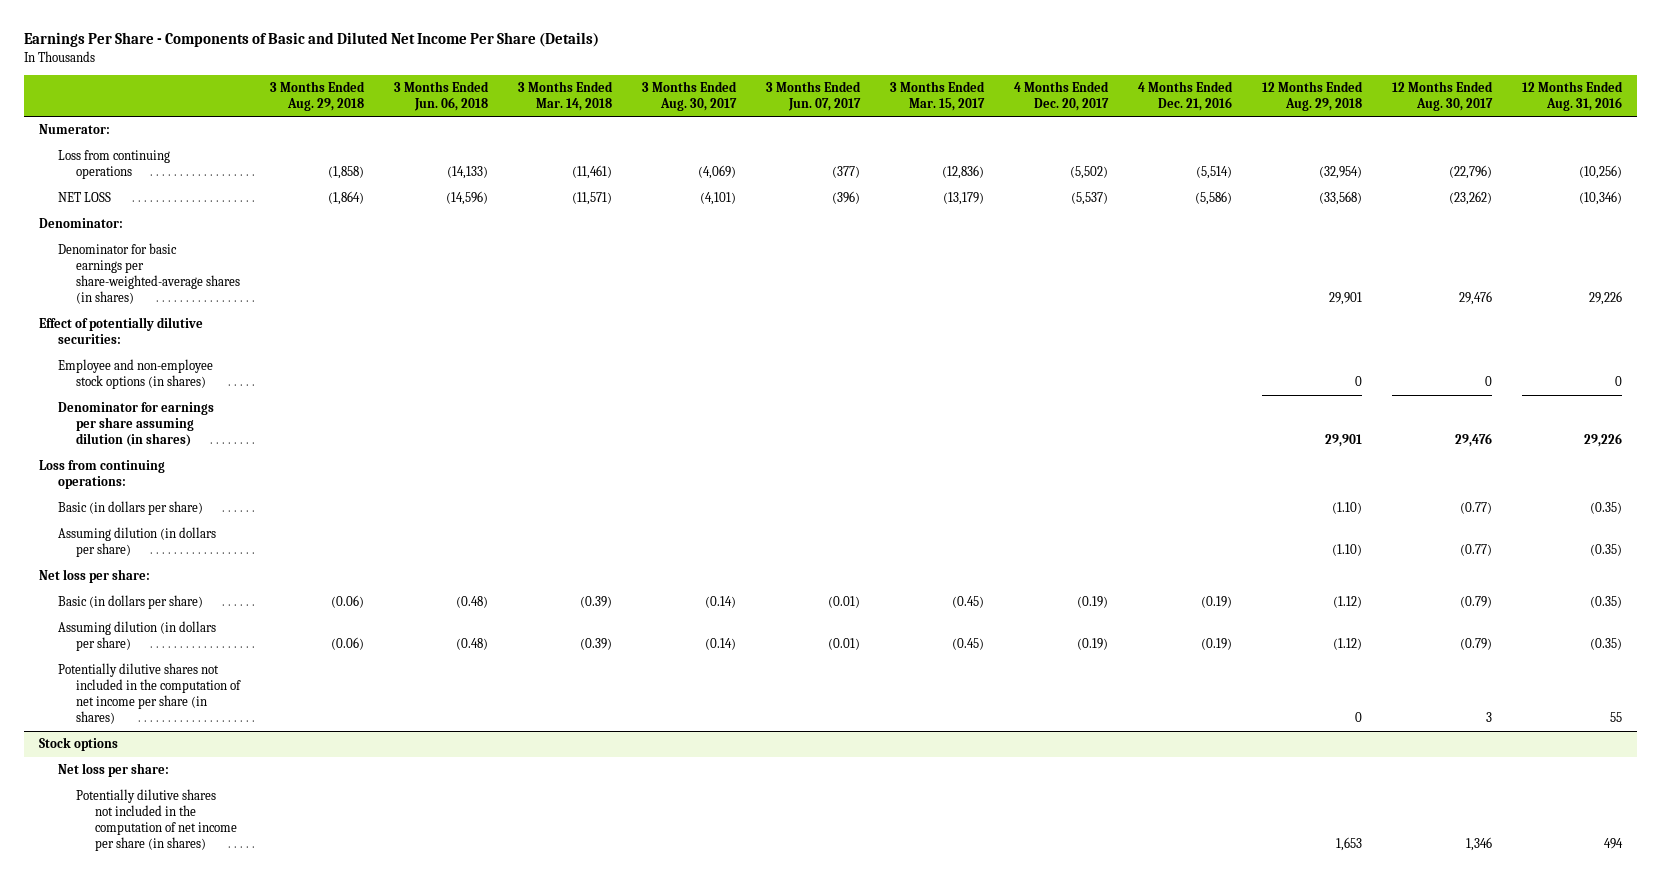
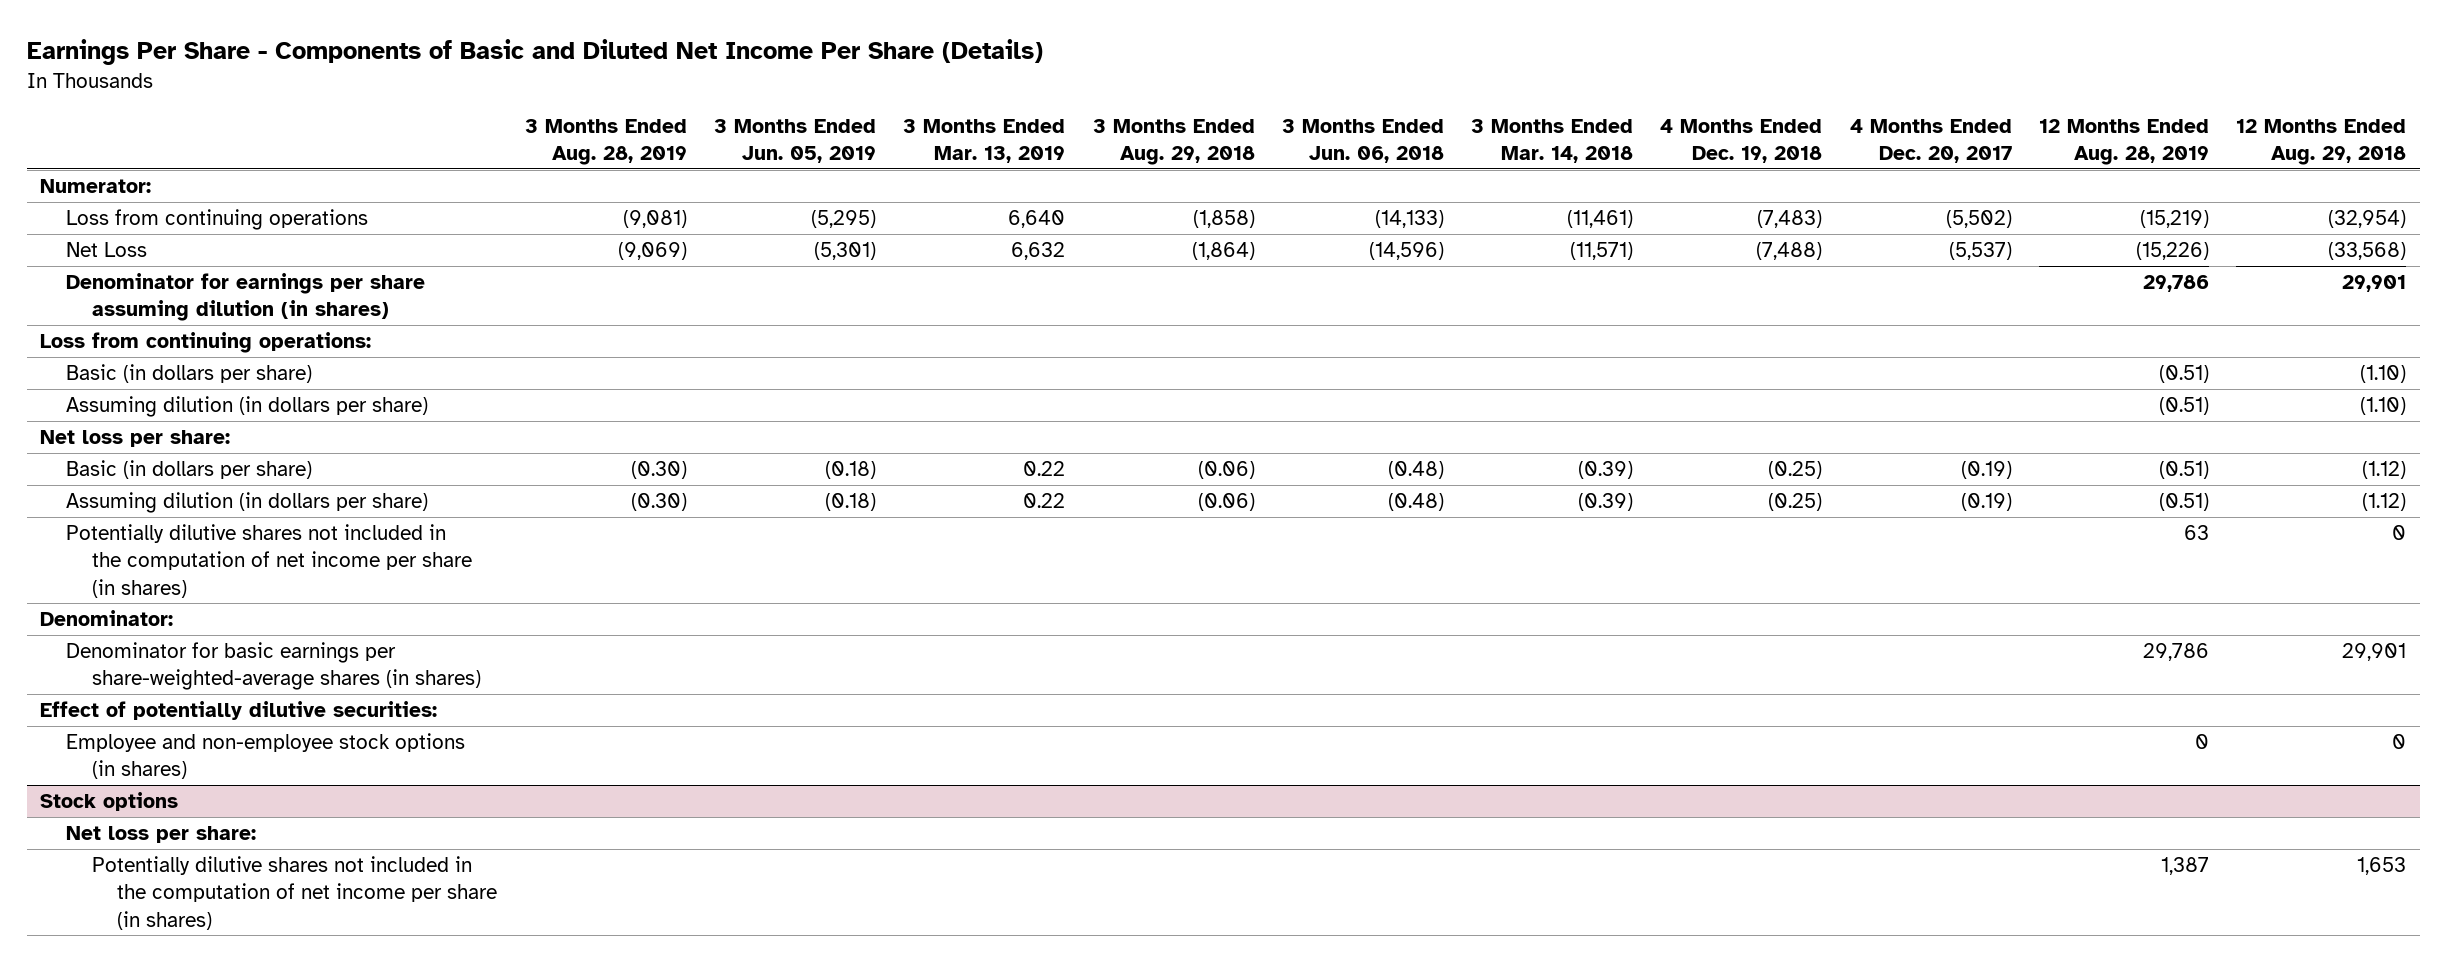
- | 3 Months Ended Aug. 29, 2018 | 3 Months Ended Jun. 06, 2018 | 3 Months Ended Mar. 14, 2018 | 3 Months Ended Aug. 30, 2017 | 3 Months Ended Jun. 07, 2017 | 3 Months Ended Mar. 15, 2017 | 4 Months Ended Dec. 20, 2017 | 4 Months Ended Dec. 21, 2016 | 12 Months Ended Aug. 29, 2018 | 12 Months Ended Aug. 30, 2017 | 12 Months Ended Aug. 31, 2016
+ | 3 Months Ended Aug. 28, 2019 | 3 Months Ended Jun. 05, 2019 | 3 Months Ended Mar. 13, 2019 | 3 Months Ended Aug. 29, 2018 | 3 Months Ended Jun. 06, 2018 | 3 Months Ended Mar. 14, 2018 | 4 Months Ended Dec. 19, 2018 | 4 Months Ended Dec. 20, 2017 | 12 Months Ended Aug. 28, 2019 | 12 Months Ended Aug. 29, 2018
- NET LOSS | (1,864) | (14,596) | (11,571) | (4,101) | (396) | (13,179) | (5,537) | (5,586) | (33,568) | (23,262) | (10,346)
+ Net Loss | (9,069) | (5,301) | 6,632 | (1,864) | (14,596) | (11,571) | (7,488) | (5,537) | (15,226) | (33,568)
moved down: Denominator:
moved down: Denominator for basic earnings per share-weighted-average shares (in shares) | | | | | | | | | 29,786 | 29,901
moved down: Effect of potentially dilutive securities:
moved down: Employee and non-employee stock options (in shares) | | | | | | | | | 0 | 0

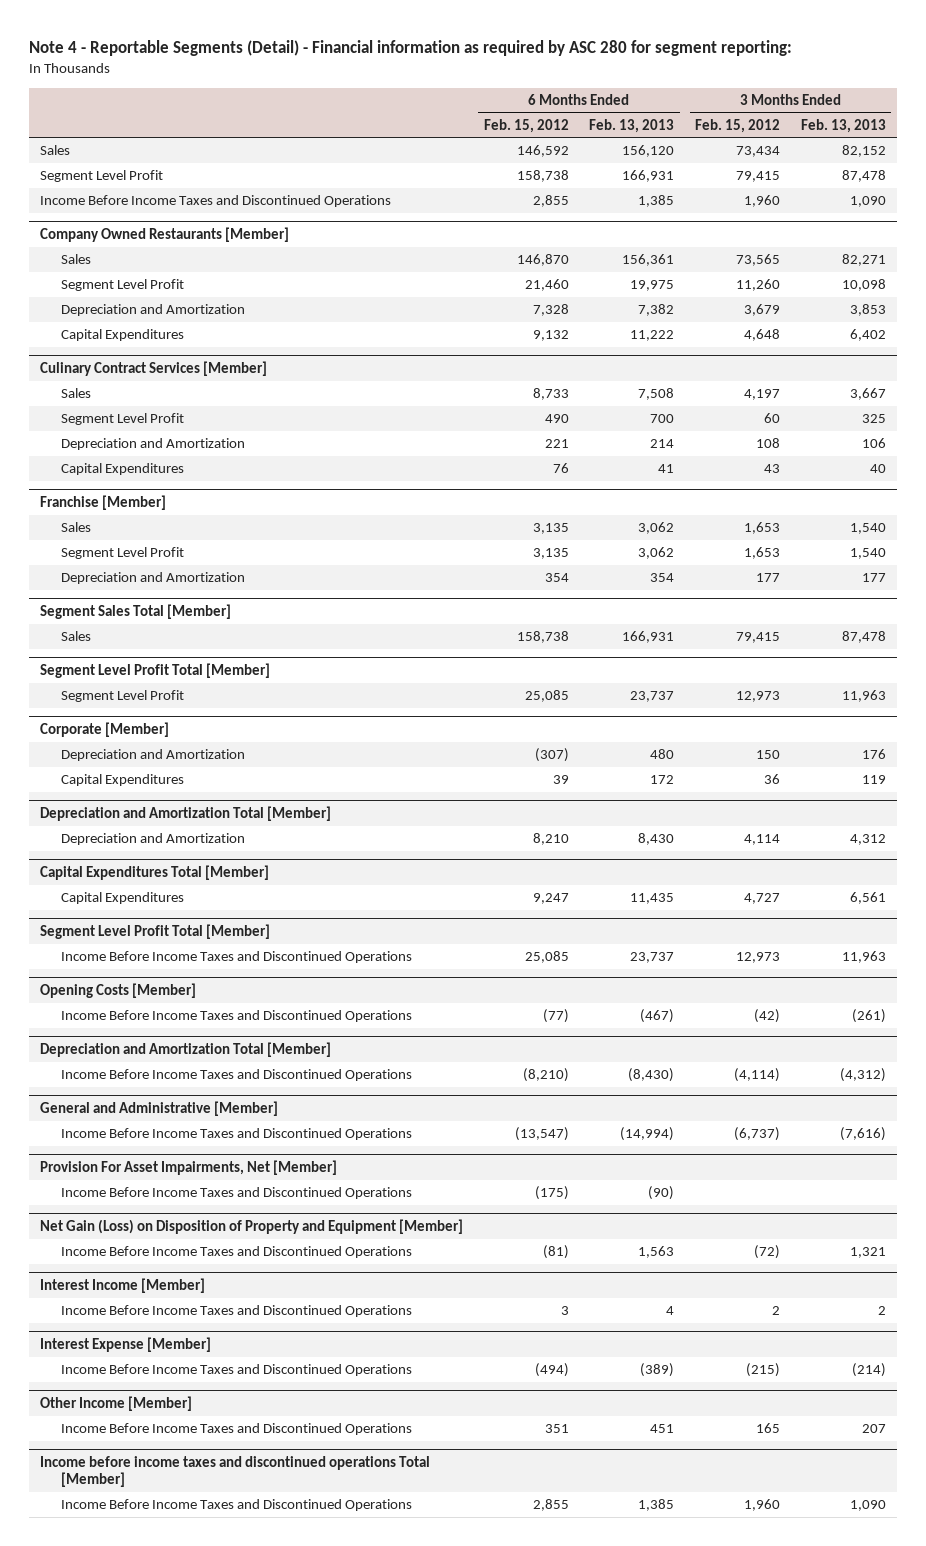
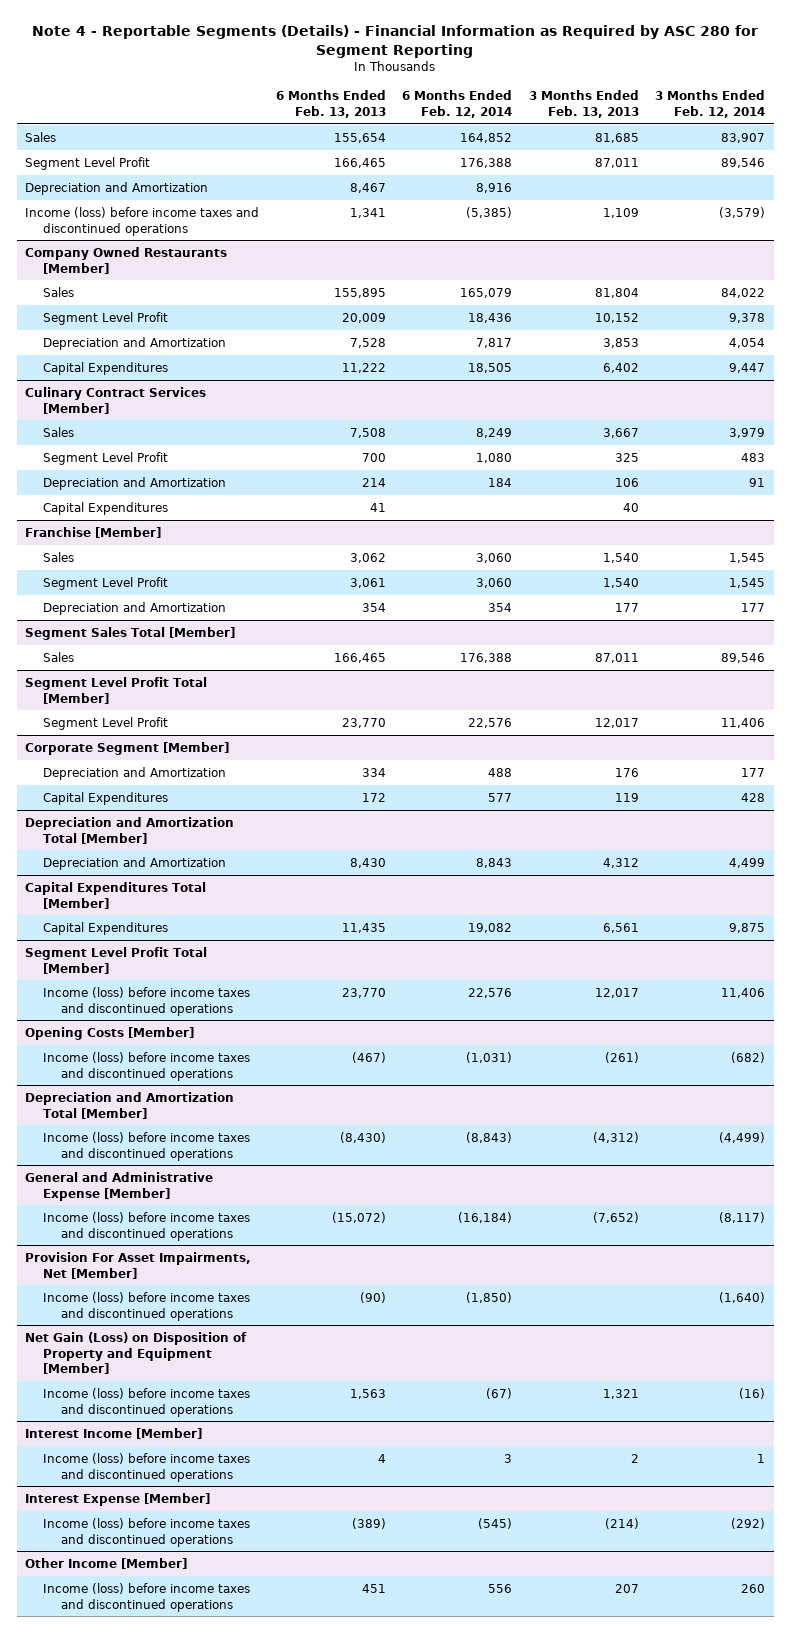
- Note 4 - Reportable Segments (Detail) - Financial information as required by ASC 280 for segment reporting:
+ Note 4 - Reportable Segments (Details) - Financial Information as Required by ASC 280 for Segment Reporting
- | 6 Months Ended Feb. 15, 2012 | 6 Months Ended Feb. 13, 2013 | 3 Months Ended Feb. 15, 2012 | 3 Months Ended Feb. 13, 2013
+ | 6 Months Ended Feb. 13, 2013 | 6 Months Ended Feb. 12, 2014 | 3 Months Ended Feb. 13, 2013 | 3 Months Ended Feb. 12, 2014
- Sales | 146,592 | 156,120 | 73,434 | 82,152
- Segment Level Profit | 158,738 | 166,931 | 79,415 | 87,478
- Income Before Income Taxes and Discontinued Operations | 2,855 | 1,385 | 1,960 | 1,090
+ Sales | 155,654 | 164,852 | 81,685 | 83,907
+ Segment Level Profit | 166,465 | 176,388 | 87,011 | 89,546
+ Depreciation and Amortization | 8,467 | 8,916 | |
+ Income (loss) before income taxes and discontinued operations | 1,341 | (5,385) | 1,109 | (3,579)
@ Company Owned Restaurants [Member]
- Sales | 146,870 | 156,361 | 73,565 | 82,271
- Segment Level Profit | 21,460 | 19,975 | 11,260 | 10,098
- Depreciation and Amortization | 7,328 | 7,382 | 3,679 | 3,853
+ Sales | 155,895 | 165,079 | 81,804 | 84,022
+ Segment Level Profit | 20,009 | 18,436 | 10,152 | 9,378
+ Depreciation and Amortization | 7,528 | 7,817 | 3,853 | 4,054
@ Franchise [Member]
- Segment Level Profit | 3,135 | 3,062 | 1,653 | 1,540
+ Segment Level Profit | 3,061 | 3,060 | 1,540 | 1,545
@ Segment Sales Total [Member]
- Sales | 158,738 | 166,931 | 79,415 | 87,478
+ Sales | 166,465 | 176,388 | 87,011 | 89,546
@ Segment Level Profit Total [Member]
- Segment Level Profit | 25,085 | 23,737 | 12,973 | 11,963
- Corporate [Member]
- Depreciation and Amortization | (307) | 480 | 150 | 176
@ Segment Level Profit Total [Member]
+ Segment Level Profit | 23,770 | 22,576 | 12,017 | 11,406
+ Corporate Segment [Member]
+ Depreciation and Amortization | 334 | 488 | 176 | 177
@ Segment Level Profit Total [Member]
- Income Before Income Taxes and Discontinued Operations | 25,085 | 23,737 | 12,973 | 11,963
+ Income (loss) before income taxes and discontinued operations | 23,770 | 22,576 | 12,017 | 11,406
@ Opening Costs [Member]
- Income Before Income Taxes and Discontinued Operations | (77) | (467) | (42) | (261)
+ Income (loss) before income taxes and discontinued operations | (467) | (1,031) | (261) | (682)
@ Depreciation and Amortization Total [Member]
- Income Before Income Taxes and Discontinued Operations | (8,210) | (8,430) | (4,114) | (4,312)
- General and Administrative [Member]
- Income Before Income Taxes and Discontinued Operations | (13,547) | (14,994) | (6,737) | (7,616)
@ Depreciation and Amortization Total [Member]
+ Income (loss) before income taxes and discontinued operations | (8,430) | (8,843) | (4,312) | (4,499)
+ General and Administrative Expense [Member]
+ Income (loss) before income taxes and discontinued operations | (15,072) | (16,184) | (7,652) | (8,117)
@ Provision For Asset Impairments, Net [Member]
- Income Before Income Taxes and Discontinued Operations | (175) | (90) | |
+ Income (loss) before income taxes and discontinued operations | (90) | (1,850) | | (1,640)
@ Net Gain (Loss) on Disposition of Property and Equipment [Member]
- Income Before Income Taxes and Discontinued Operations | (81) | 1,563 | (72) | 1,321
+ Income (loss) before income taxes and discontinued operations | 1,563 | (67) | 1,321 | (16)
@ Interest Income [Member]
- Income Before Income Taxes and Discontinued Operations | 3 | 4 | 2 | 2
+ Income (loss) before income taxes and discontinued operations | 4 | 3 | 2 | 1
@ Interest Expense [Member]
- Income Before Income Taxes and Discontinued Operations | (494) | (389) | (215) | (214)
+ Income (loss) before income taxes and discontinued operations | (389) | (545) | (214) | (292)
@ Other Income [Member]
- Income Before Income Taxes and Discontinued Operations | 351 | 451 | 165 | 207
- Income before income taxes and discontinued operations Total [Member]
- Income Before Income Taxes and Discontinued Operations | 2,855 | 1,385 | 1,960 | 1,090
@ Other Income [Member]
+ Income (loss) before income taxes and discontinued operations | 451 | 556 | 207 | 260

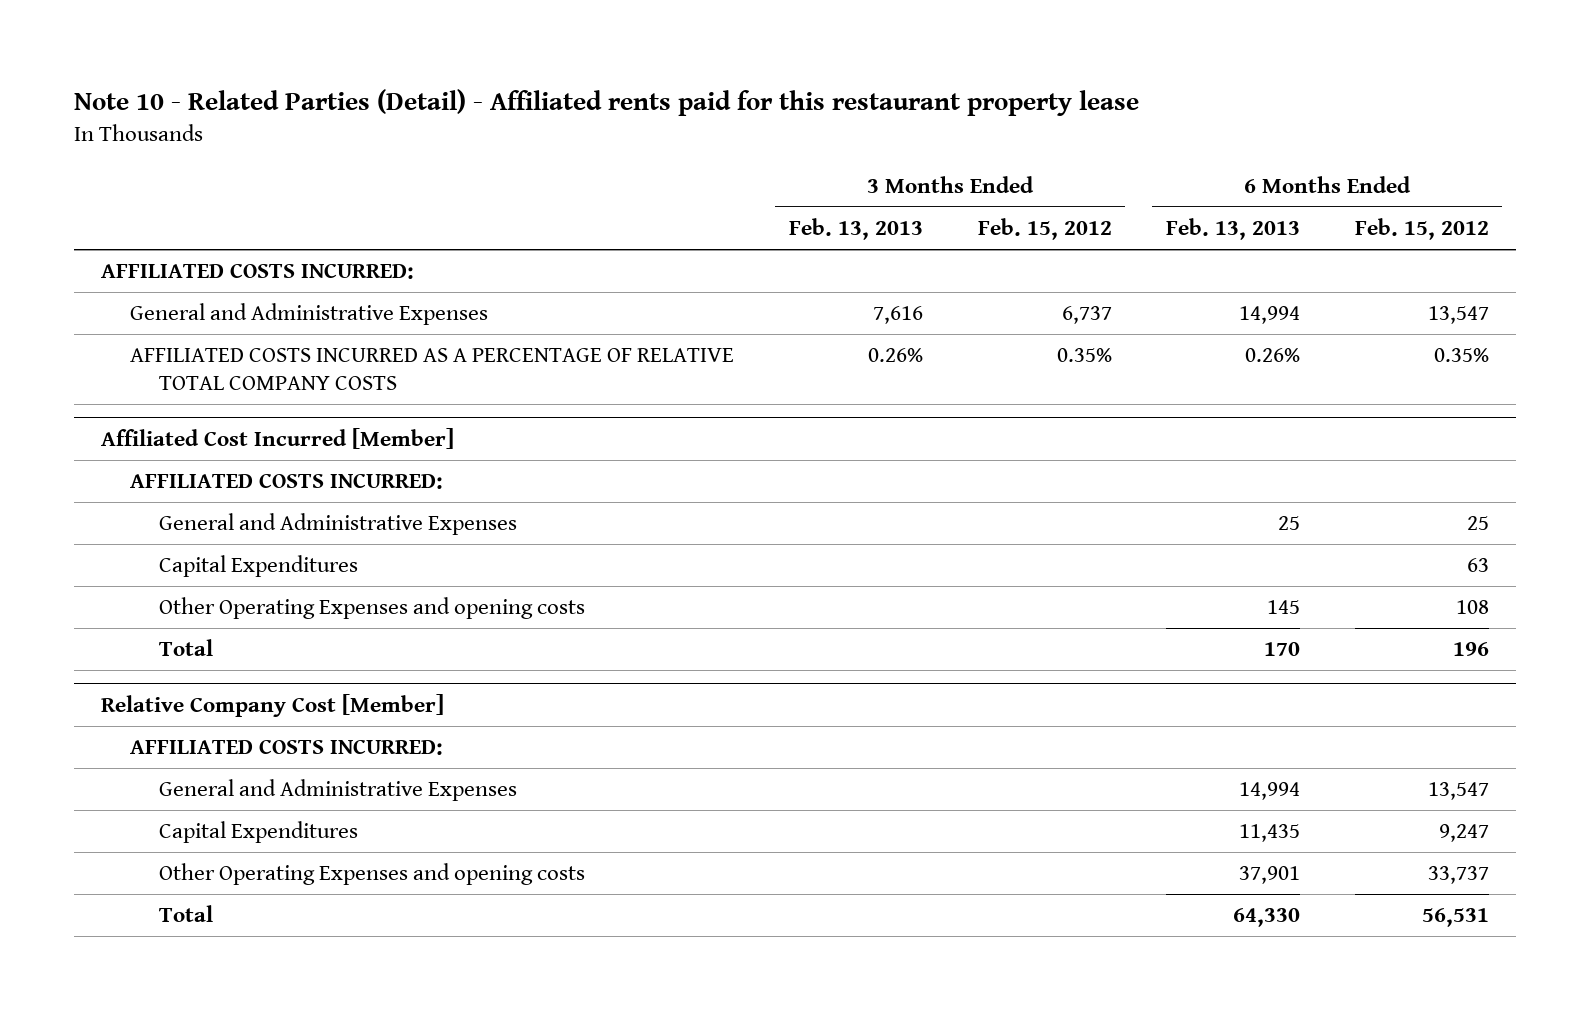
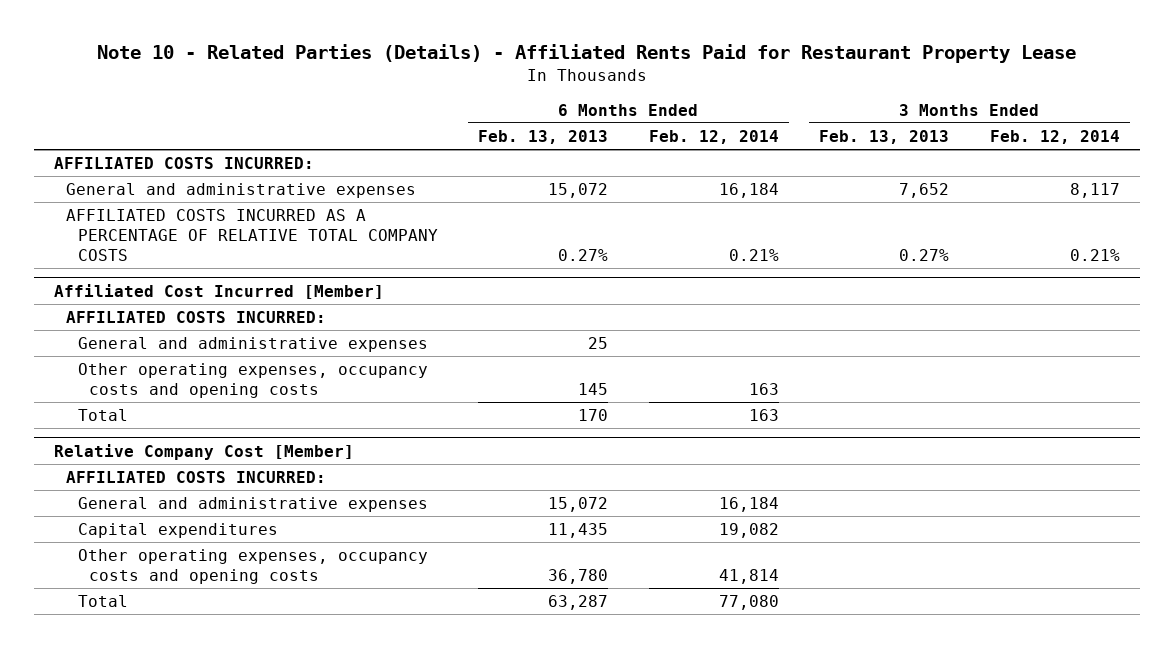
- Note 10 - Related Parties (Detail) - Affiliated rents paid for this restaurant property lease
+ Note 10 - Related Parties (Details) - Affiliated Rents Paid for Restaurant Property Lease
- | 3 Months Ended Feb. 13, 2013 | 3 Months Ended Feb. 15, 2012 | 6 Months Ended Feb. 13, 2013 | 6 Months Ended Feb. 15, 2012
+ | 6 Months Ended Feb. 13, 2013 | 6 Months Ended Feb. 12, 2014 | 3 Months Ended Feb. 13, 2013 | 3 Months Ended Feb. 12, 2014
- General and Administrative Expenses | 7,616 | 6,737 | 14,994 | 13,547
- AFFILIATED COSTS INCURRED AS A PERCENTAGE OF RELATIVE TOTAL COMPANY COSTS | 0.26% | 0.35% | 0.26% | 0.35%
+ General and administrative expenses | 15,072 | 16,184 | 7,652 | 8,117
+ AFFILIATED COSTS INCURRED AS A PERCENTAGE OF RELATIVE TOTAL COMPANY COSTS | 0.27% | 0.21% | 0.27% | 0.21%
@ Affiliated Cost Incurred [Member]
- General and Administrative Expenses | | | 25 | 25
- Capital Expenditures | | | | 63
- Other Operating Expenses and opening costs | | | 145 | 108
+ General and administrative expenses | 25 | | |
+ Other operating expenses, occupancy costs and opening costs | 145 | 163 | |
@ Relative Company Cost [Member]
- General and Administrative Expenses | | | 14,994 | 13,547
- Capital Expenditures | | | 11,435 | 9,247
- Other Operating Expenses and opening costs | | | 37,901 | 33,737
- Total | | | 64,330 | 56,531
+ General and administrative expenses | 15,072 | 16,184 | |
+ Capital expenditures | 11,435 | 19,082 | |
+ Other operating expenses, occupancy costs and opening costs | 36,780 | 41,814 | |
+ Total | 63,287 | 77,080 | |

